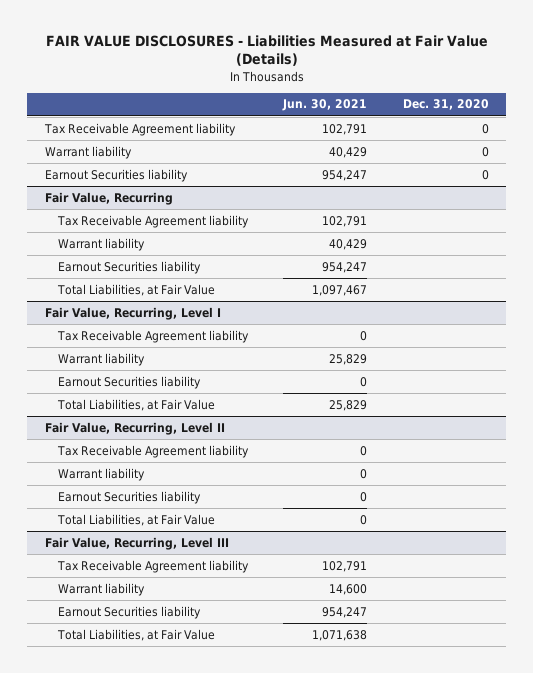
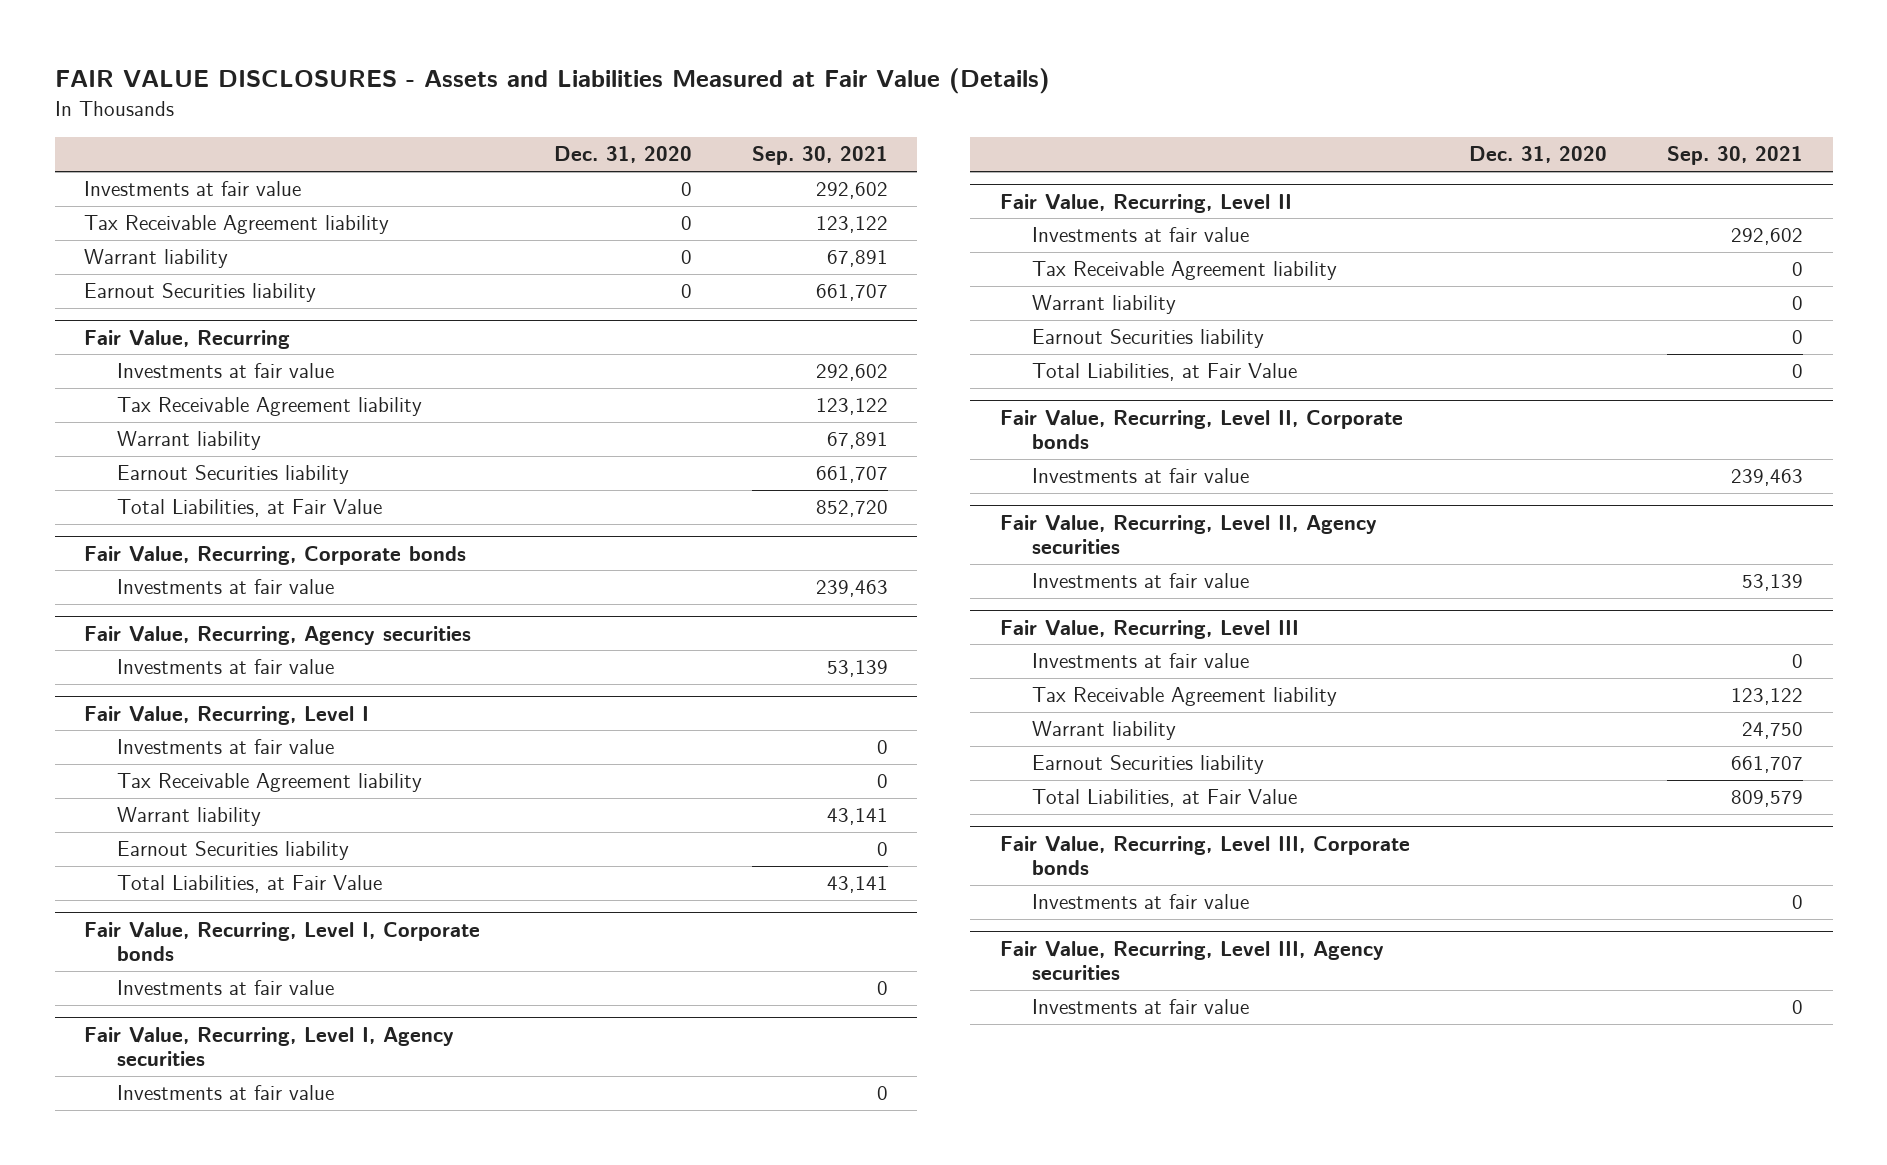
- FAIR VALUE DISCLOSURES - Liabilities Measured at Fair Value (Details)
+ FAIR VALUE DISCLOSURES - Assets and Liabilities Measured at Fair Value (Details)
- | Jun. 30, 2021 | Dec. 31, 2020
+ | Dec. 31, 2020 | Sep. 30, 2021
+ Investments at fair value | 0 | 292,602
@ Fair Value, Recurring
+ Investments at fair value | | 292,602
+ Fair Value, Recurring, Corporate bonds
+ Investments at fair value | | 239,463
+ Fair Value, Recurring, Agency securities
+ Investments at fair value | | 53,139
@ Fair Value, Recurring, Level I
+ Investments at fair value | | 0
+ Fair Value, Recurring, Level I, Corporate bonds
+ Investments at fair value | | 0
+ Fair Value, Recurring, Level I, Agency securities
+ Investments at fair value | | 0
@ Fair Value, Recurring, Level II
+ Investments at fair value | | 292,602
+ Fair Value, Recurring, Level II, Corporate bonds
+ Investments at fair value | | 239,463
+ Fair Value, Recurring, Level II, Agency securities
+ Investments at fair value | | 53,139
@ Fair Value, Recurring, Level III
+ Investments at fair value | | 0
+ Fair Value, Recurring, Level III, Corporate bonds
+ Investments at fair value | | 0
+ Fair Value, Recurring, Level III, Agency securities
+ Investments at fair value | | 0

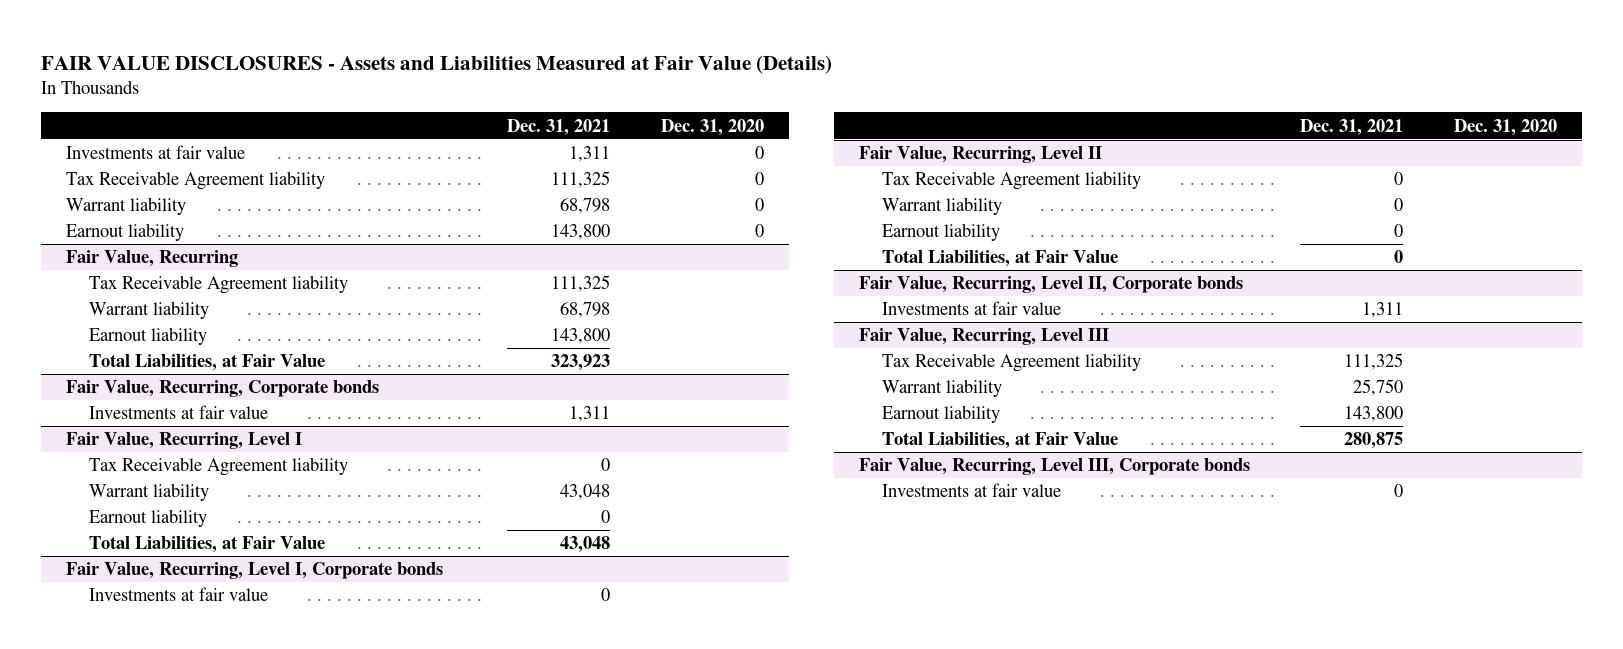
- | Dec. 31, 2020 | Sep. 30, 2021
+ | Dec. 31, 2021 | Dec. 31, 2020
- Earnout Securities liability | 0 | 661,707
+ Earnout liability | 143,800 | 0
@ Fair Value, Recurring
- Investments at fair value | | 292,602
- Earnout Securities liability | | 661,707
+ Earnout liability | 143,800 |
- Fair Value, Recurring, Agency securities
- Investments at fair value | | 53,139
@ Fair Value, Recurring, Level I
- Investments at fair value | | 0
- Earnout Securities liability | | 0
+ Earnout liability | 0 |
- Fair Value, Recurring, Level I, Agency securities
- Investments at fair value | | 0
@ Fair Value, Recurring, Level II
- Investments at fair value | | 292,602
- Earnout Securities liability | | 0
+ Earnout liability | 0 |
- Fair Value, Recurring, Level II, Agency securities
- Investments at fair value | | 53,139
@ Fair Value, Recurring, Level III
- Investments at fair value | | 0
- Earnout Securities liability | | 661,707
+ Earnout liability | 143,800 |
- Fair Value, Recurring, Level III, Agency securities
- Investments at fair value | | 0

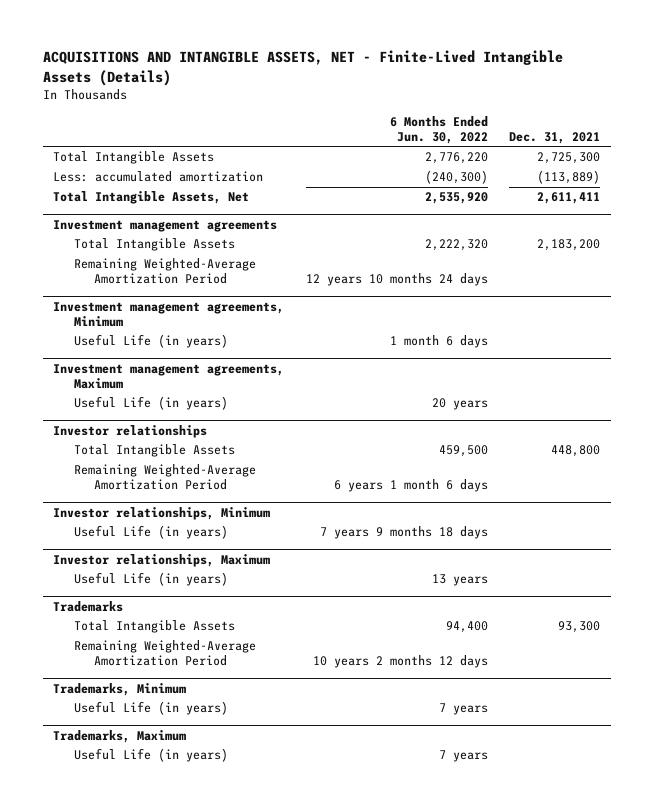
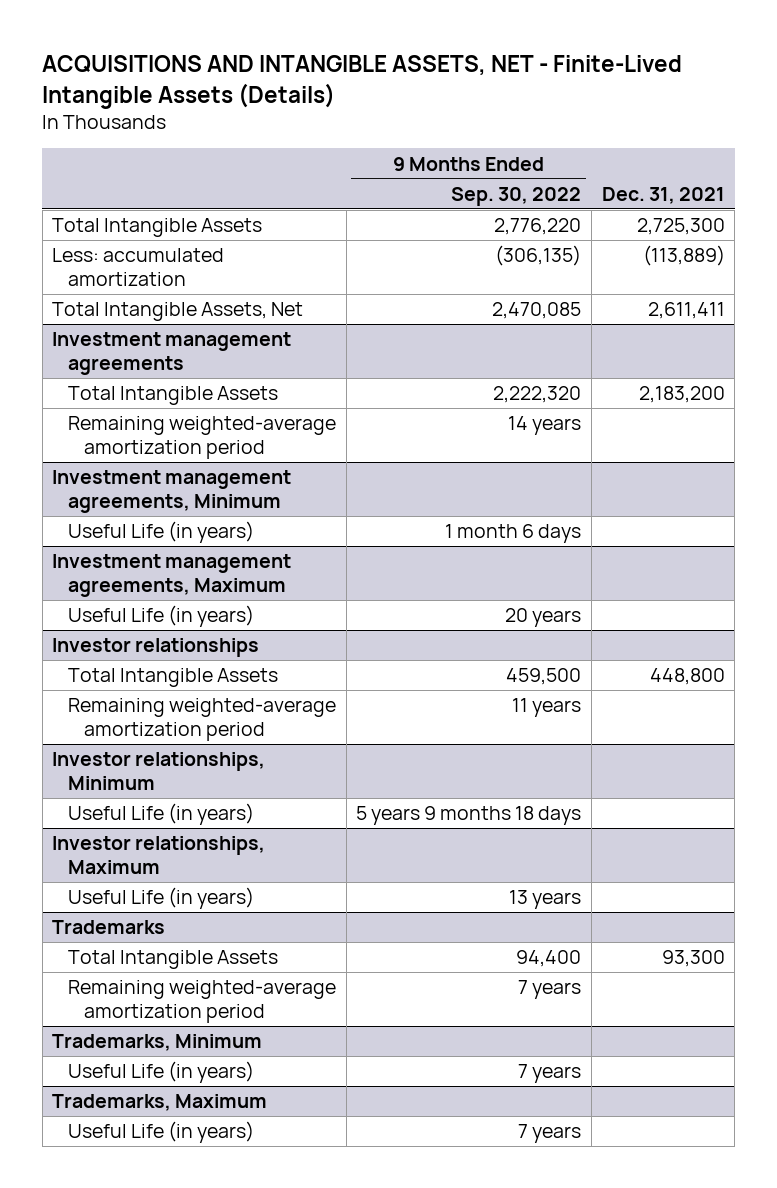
- | 6 Months Ended Jun. 30, 2022 | Dec. 31, 2021
+ | 9 Months Ended Sep. 30, 2022 | Dec. 31, 2021
@ Investment management agreements
- Remaining Weighted-Average Amortization Period | 12 years 10 months 24 days |
+ Remaining weighted-average amortization period | 14 years |
@ Investor relationships
- Remaining Weighted-Average Amortization Period | 6 years 1 month 6 days |
+ Remaining weighted-average amortization period | 11 years |
@ Trademarks
- Remaining Weighted-Average Amortization Period | 10 years 2 months 12 days |
+ Remaining weighted-average amortization period | 7 years |

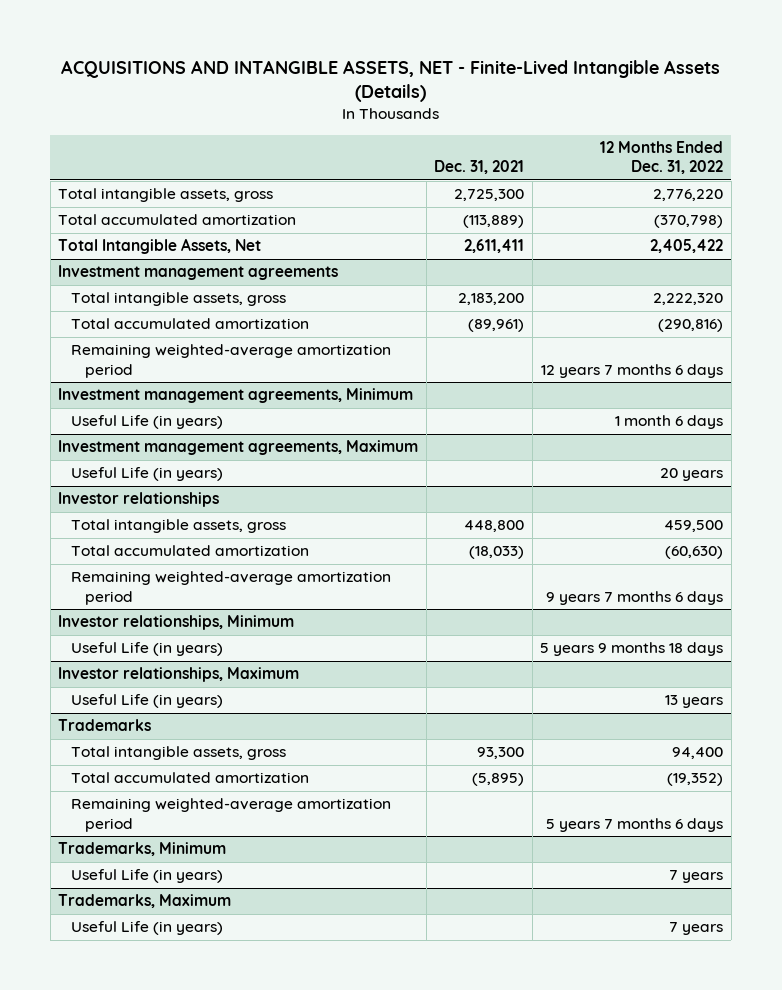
- | 9 Months Ended Sep. 30, 2022 | Dec. 31, 2021
+ | Dec. 31, 2021 | 12 Months Ended Dec. 31, 2022
- Total Intangible Assets | 2,776,220 | 2,725,300
- Less: accumulated amortization | (306,135) | (113,889)
+ Total intangible assets, gross | 2,725,300 | 2,776,220
+ Total accumulated amortization | (113,889) | (370,798)
@ Investment management agreements
- Total Intangible Assets | 2,222,320 | 2,183,200
+ Total intangible assets, gross | 2,183,200 | 2,222,320
+ Total accumulated amortization | (89,961) | (290,816)
@ Investor relationships
- Total Intangible Assets | 459,500 | 448,800
+ Total intangible assets, gross | 448,800 | 459,500
+ Total accumulated amortization | (18,033) | (60,630)
@ Trademarks
- Total Intangible Assets | 94,400 | 93,300
+ Total intangible assets, gross | 93,300 | 94,400
+ Total accumulated amortization | (5,895) | (19,352)

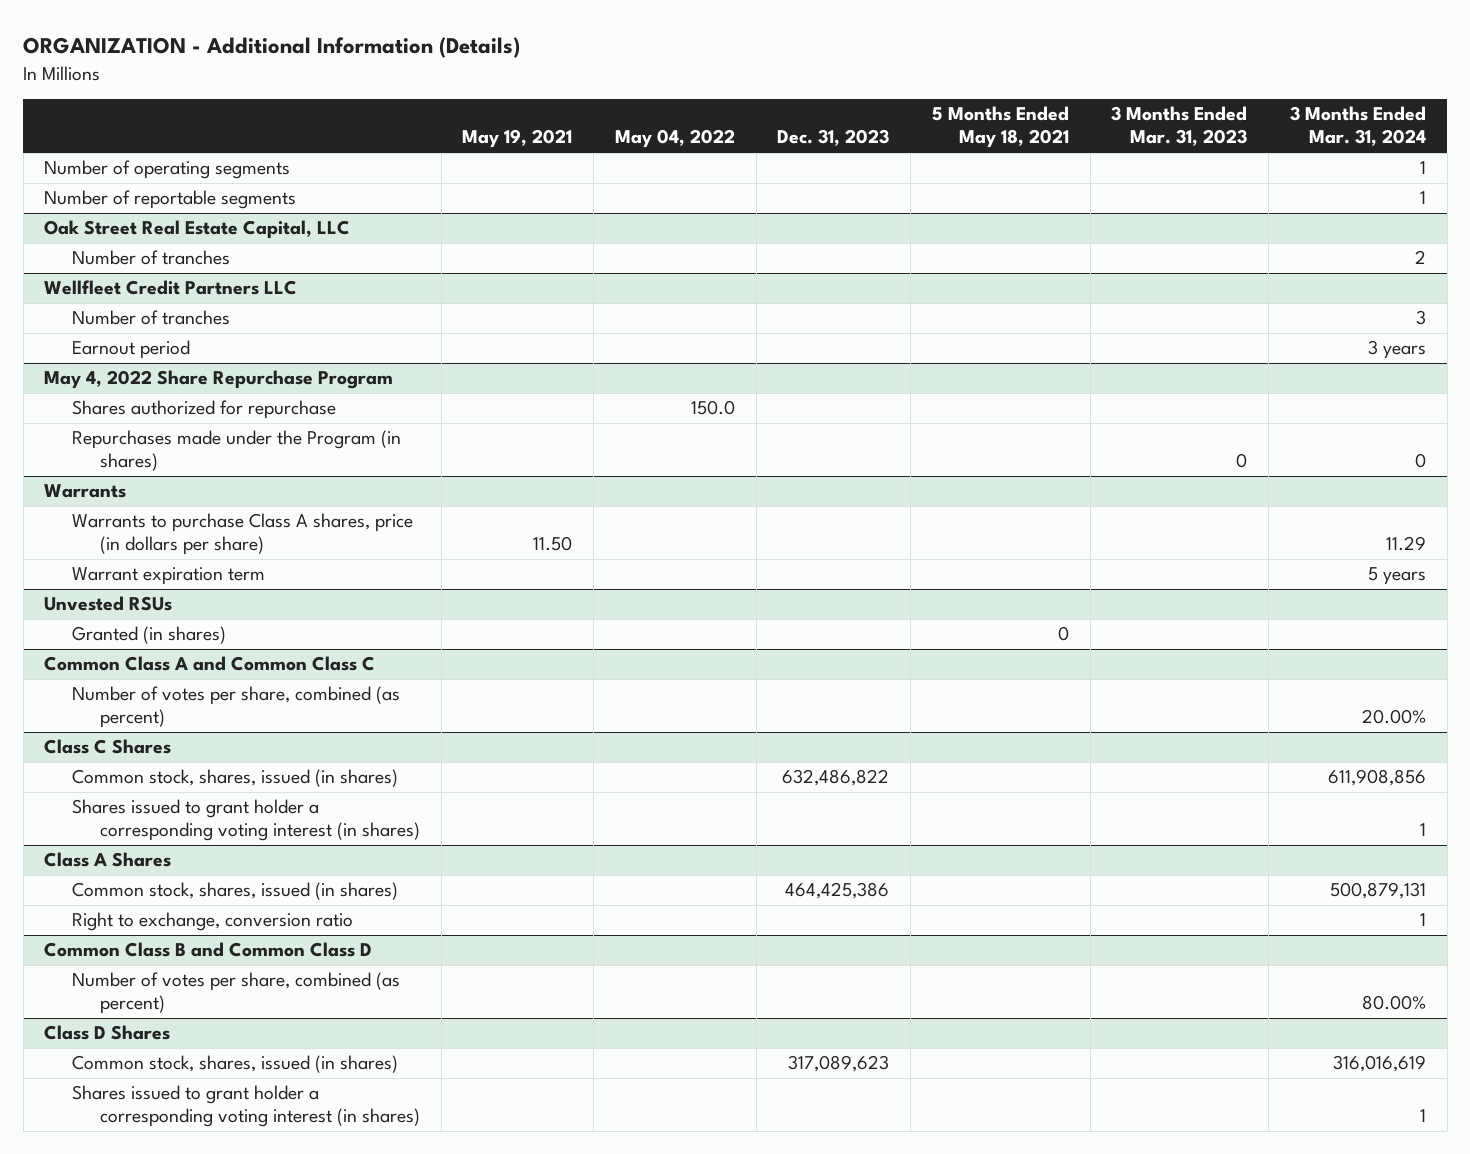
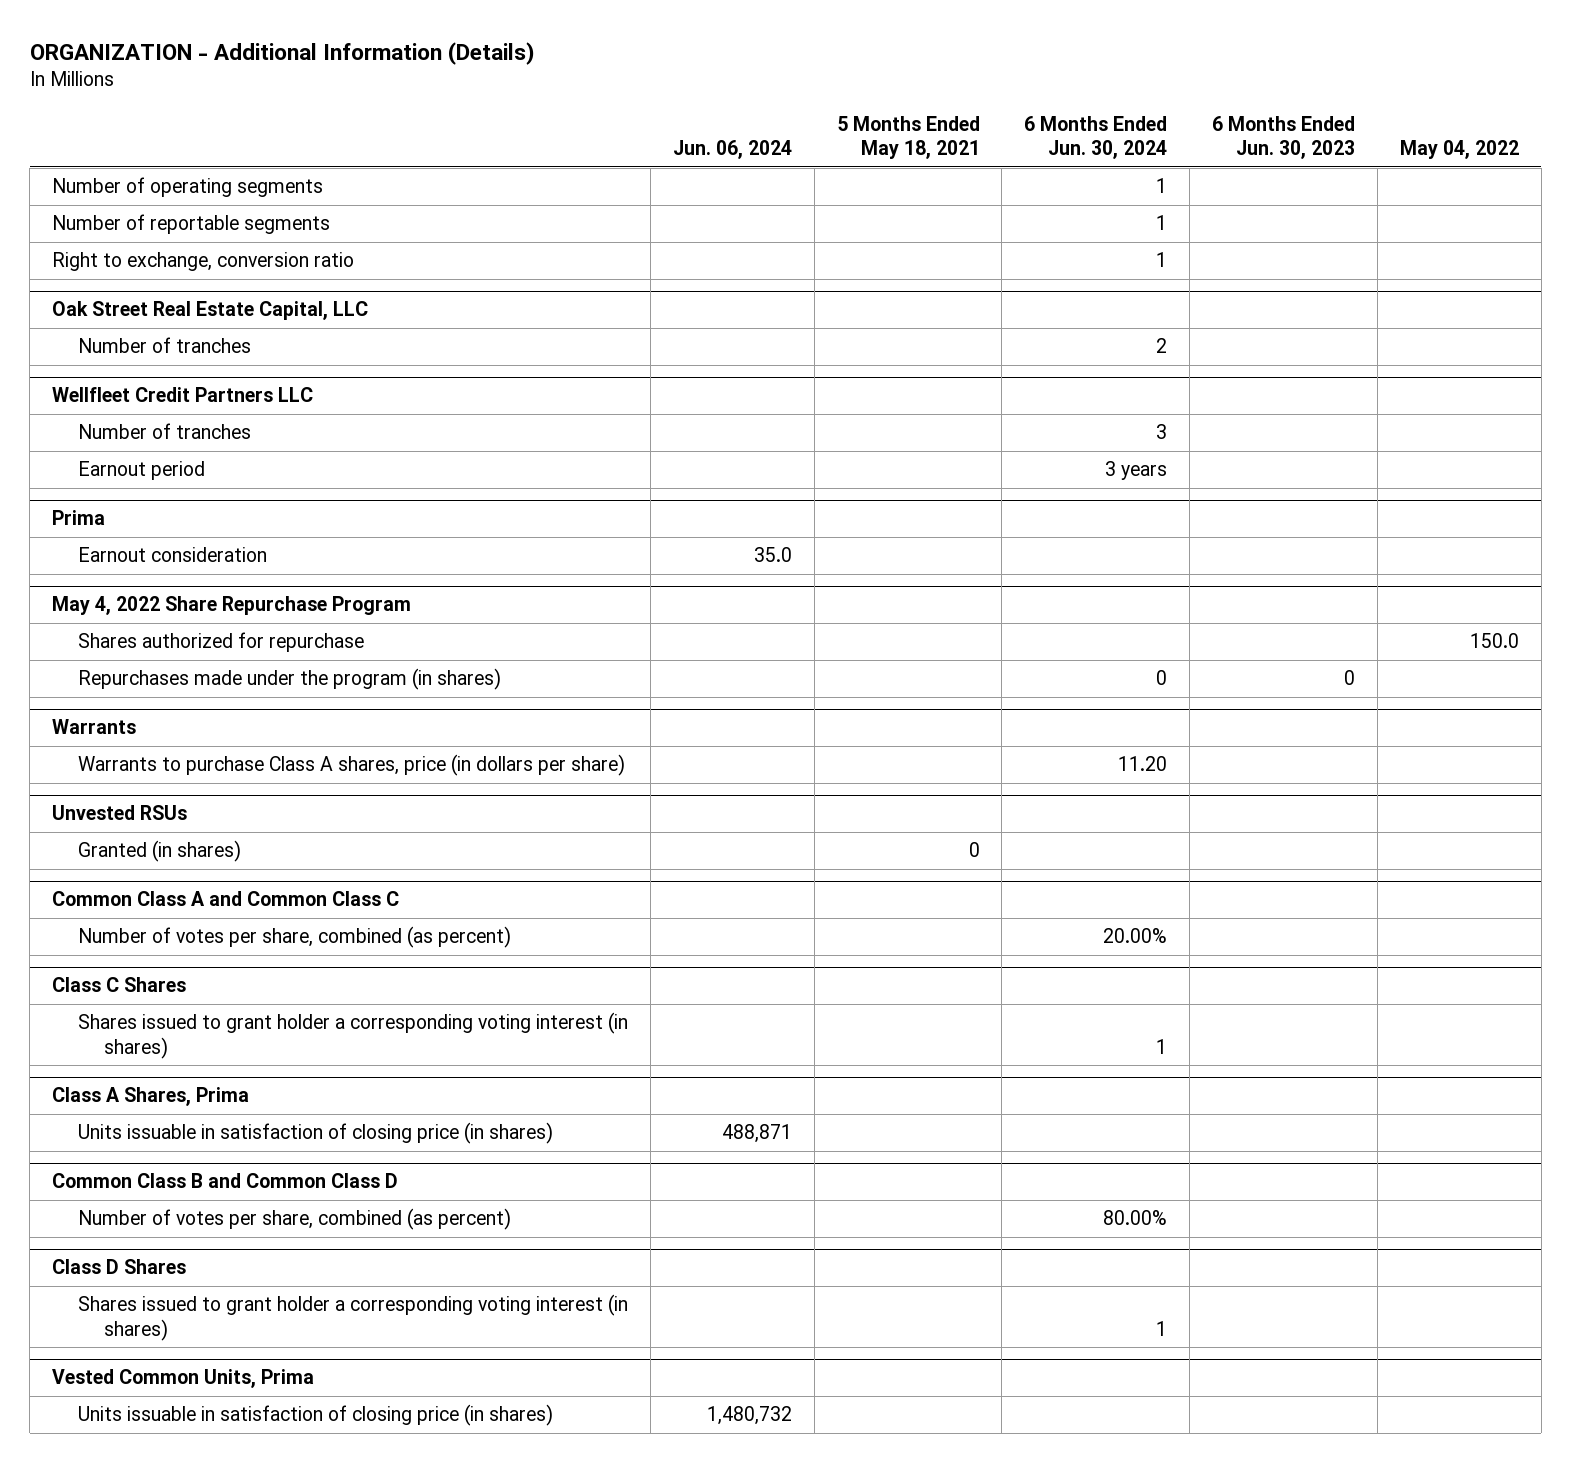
- | May 19, 2021 | May 04, 2022 | Dec. 31, 2023 | 5 Months Ended May 18, 2021 | 3 Months Ended Mar. 31, 2023 | 3 Months Ended Mar. 31, 2024
+ | Jun. 06, 2024 | 5 Months Ended May 18, 2021 | 6 Months Ended Jun. 30, 2024 | 6 Months Ended Jun. 30, 2023 | May 04, 2022
+ Right to exchange, conversion ratio | | | 1 | |
+ Prima
+ Earnout consideration | 35.0 | | | |
@ May 4, 2022 Share Repurchase Program
- Repurchases made under the Program (in shares) | | | | | 0 | 0
+ Repurchases made under the program (in shares) | | | 0 | 0 |
@ Warrants
- Warrant expiration term | | | | | | 5 years
@ Class C Shares
- Common stock, shares, issued (in shares) | | | 632,486,822 | | | 611,908,856
- Class A Shares
- Common stock, shares, issued (in shares) | | | 464,425,386 | | | 500,879,131
- Right to exchange, conversion ratio | | | | | | 1
+ Class A Shares, Prima
+ Units issuable in satisfaction of closing price (in shares) | 488,871 | | | |
@ Class D Shares
- Common stock, shares, issued (in shares) | | | 317,089,623 | | | 316,016,619
+ Vested Common Units, Prima
+ Units issuable in satisfaction of closing price (in shares) | 1,480,732 | | | |

